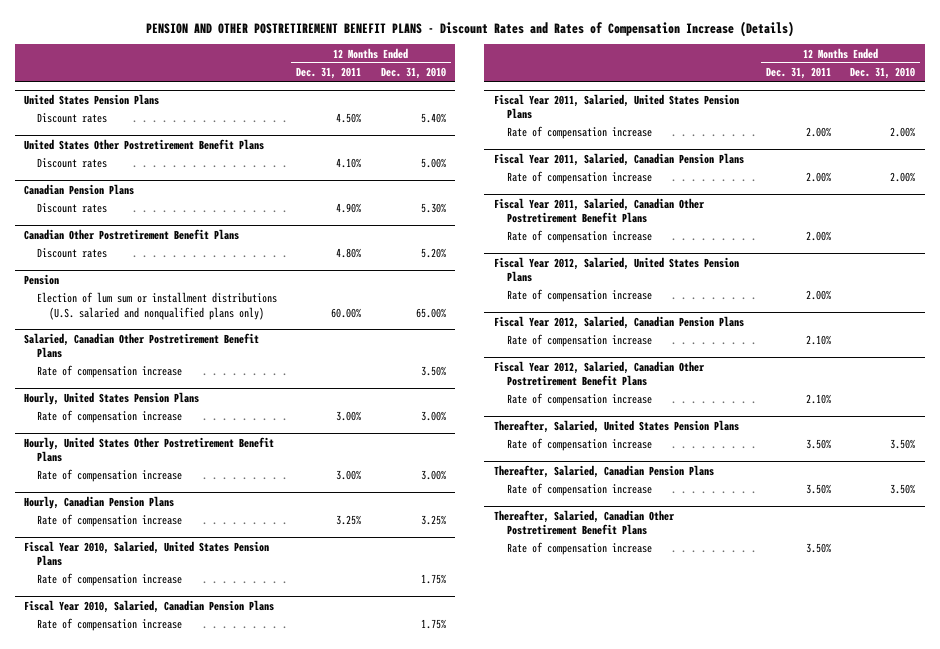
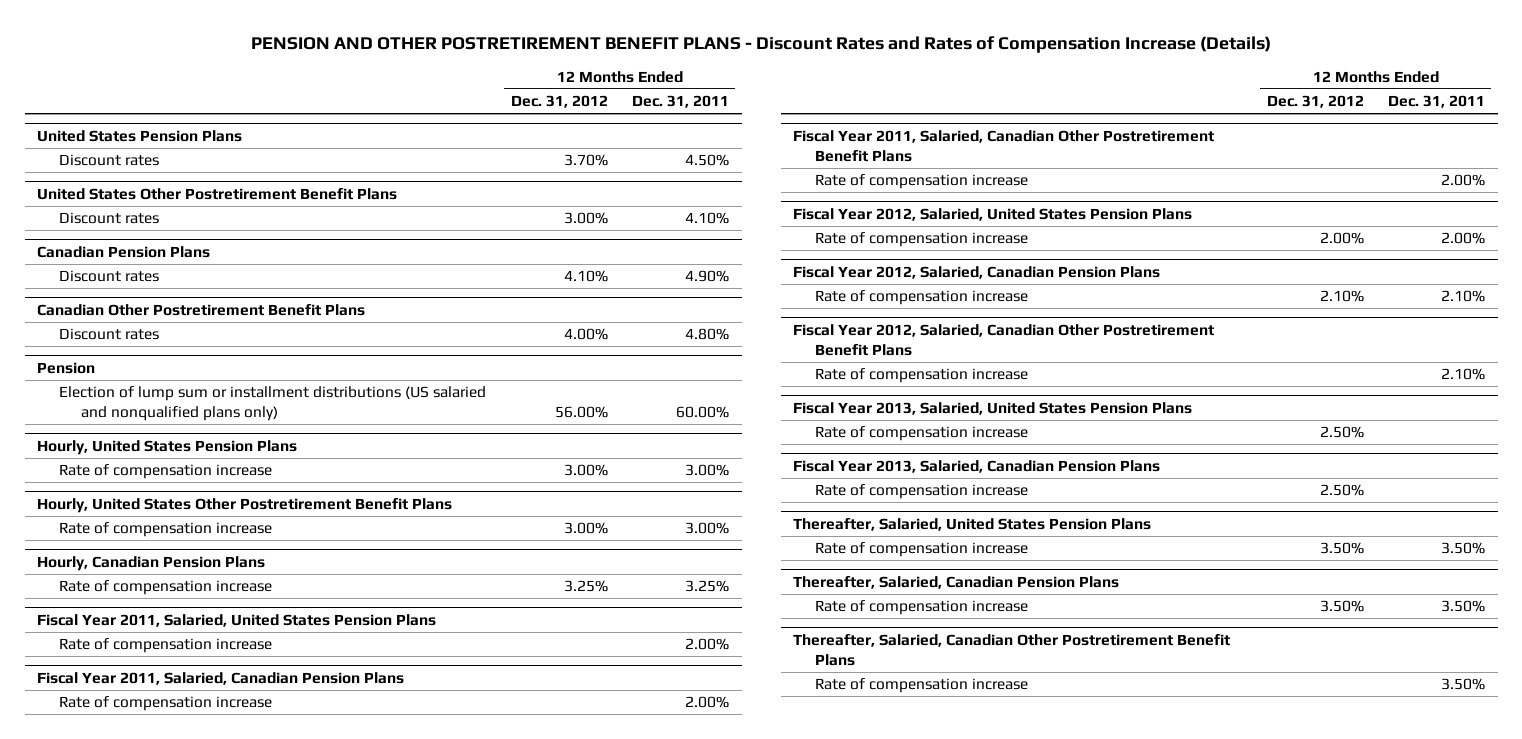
- | 12 Months Ended Dec. 31, 2011 | 12 Months Ended Dec. 31, 2010
+ | 12 Months Ended Dec. 31, 2012 | 12 Months Ended Dec. 31, 2011
@ Pension
- Election of lum sum or installment distributions (U.S. salaried and nonqualified plans only) | 60.00% | 65.00%
- Salaried, Canadian Other Postretirement Benefit Plans
- Rate of compensation increase | | 3.50%
@ Pension
+ Election of lump sum or installment distributions (US salaried and nonqualified plans only) | 56.00% | 60.00%
- Fiscal Year 2010, Salaried, United States Pension Plans
- Rate of compensation increase | | 1.75%
- Fiscal Year 2010, Salaried, Canadian Pension Plans
- Rate of compensation increase | | 1.75%
+ Fiscal Year 2013, Salaried, United States Pension Plans
+ Rate of compensation increase | 2.50% |
+ Fiscal Year 2013, Salaried, Canadian Pension Plans
+ Rate of compensation increase | 2.50% |

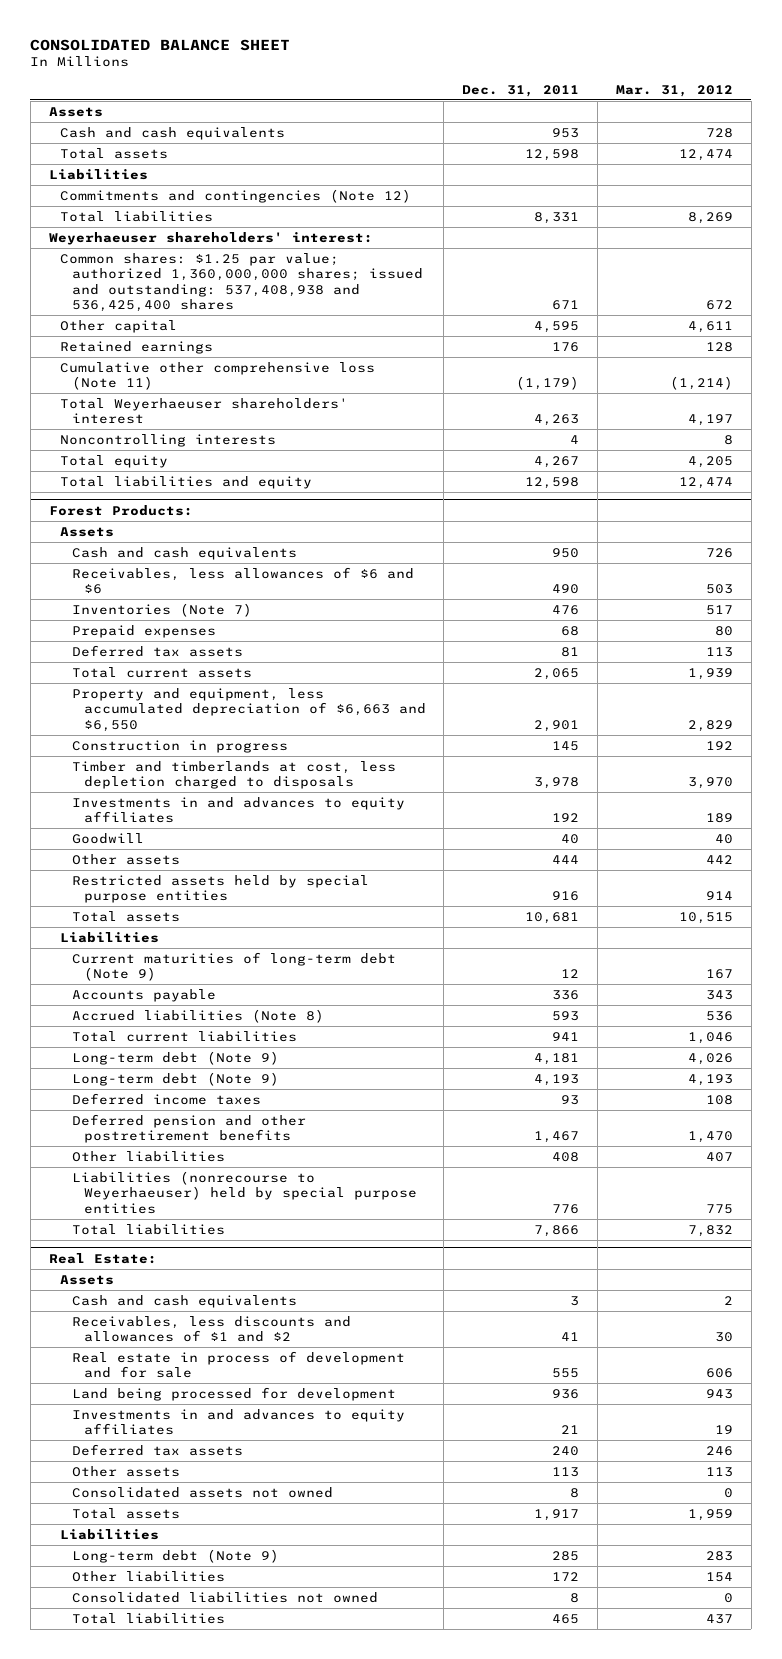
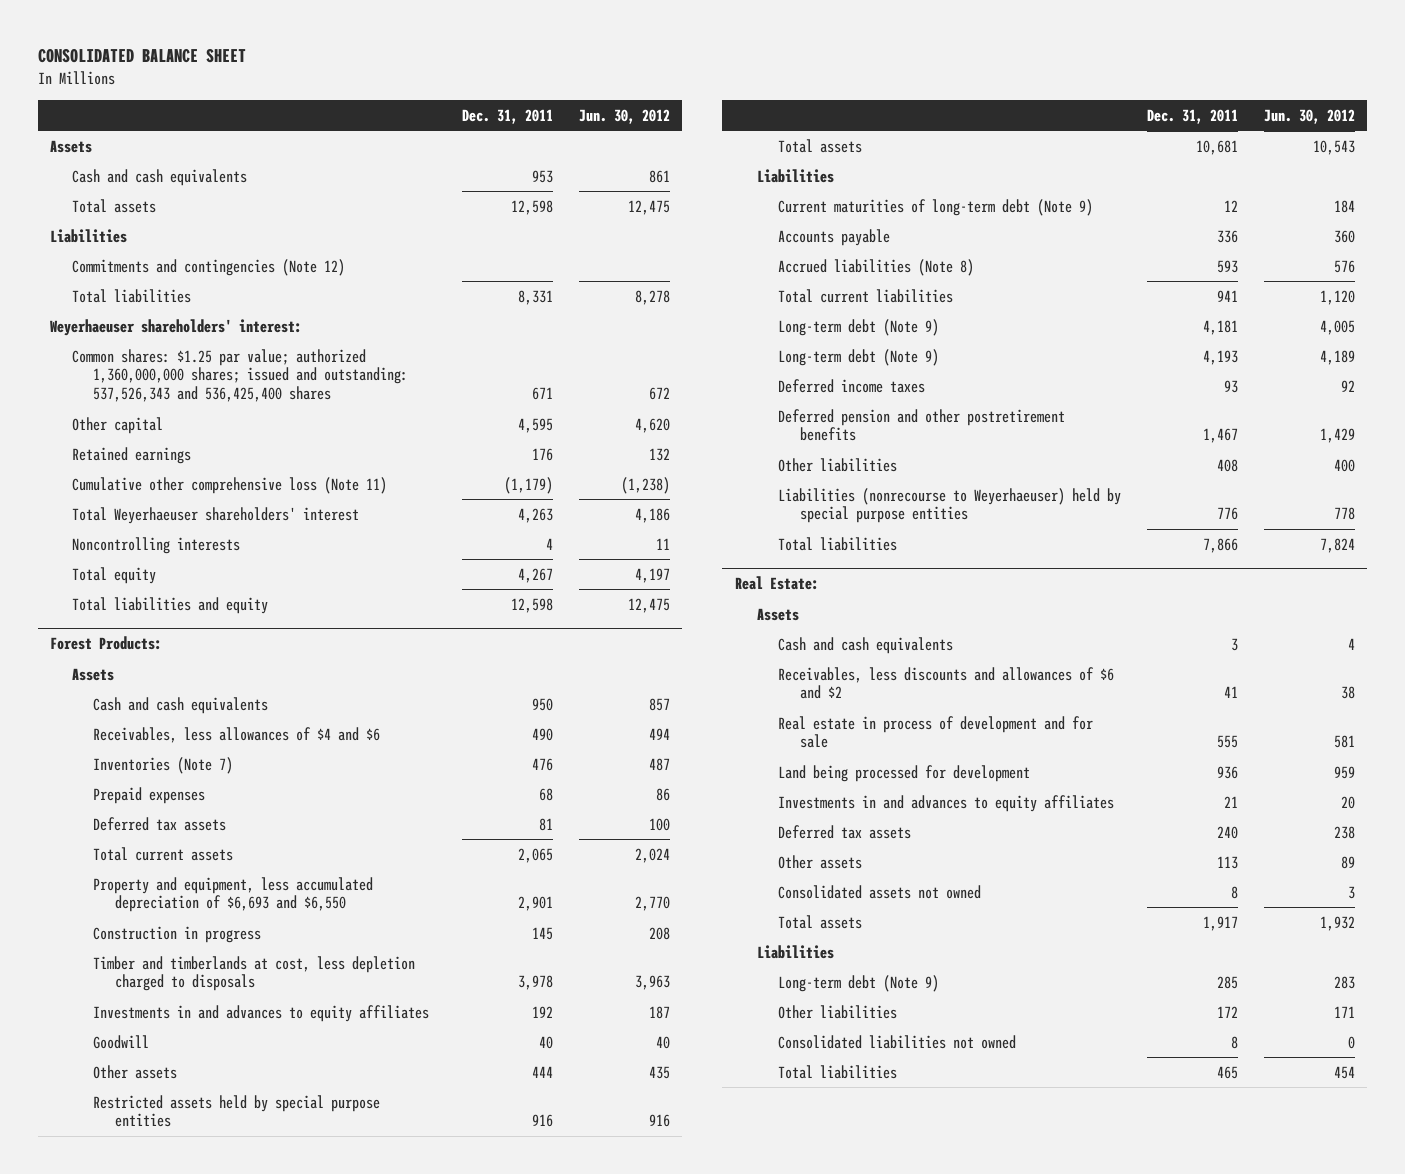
- | Dec. 31, 2011 | Mar. 31, 2012
+ | Dec. 31, 2011 | Jun. 30, 2012
- Common shares: $1.25 par value; authorized 1,360,000,000 shares; issued and outstanding: 537,408,938 and 536,425,400 shares | 671 | 672
+ Common shares: $1.25 par value; authorized 1,360,000,000 shares; issued and outstanding: 537,526,343 and 536,425,400 shares | 671 | 672
@ Forest Products:
- Receivables, less allowances of $6 and $6 | 490 | 503
+ Receivables, less allowances of $4 and $6 | 490 | 494
- Property and equipment, less accumulated depreciation of $6,663 and $6,550 | 2,901 | 2,829
+ Property and equipment, less accumulated depreciation of $6,693 and $6,550 | 2,901 | 2,770
@ Real Estate:
- Receivables, less discounts and allowances of $1 and $2 | 41 | 30
+ Receivables, less discounts and allowances of $6 and $2 | 41 | 38

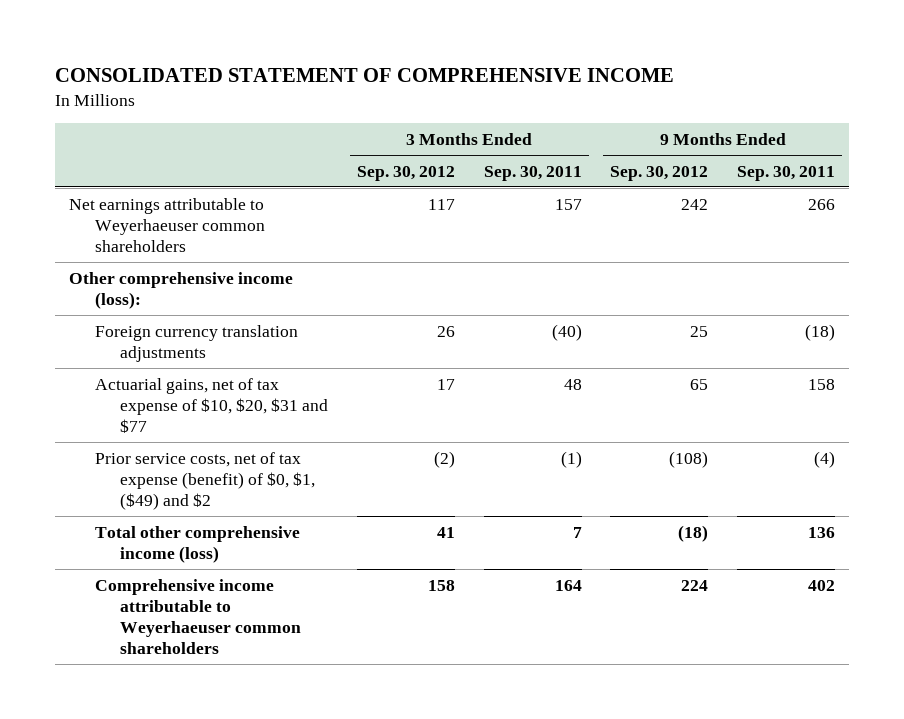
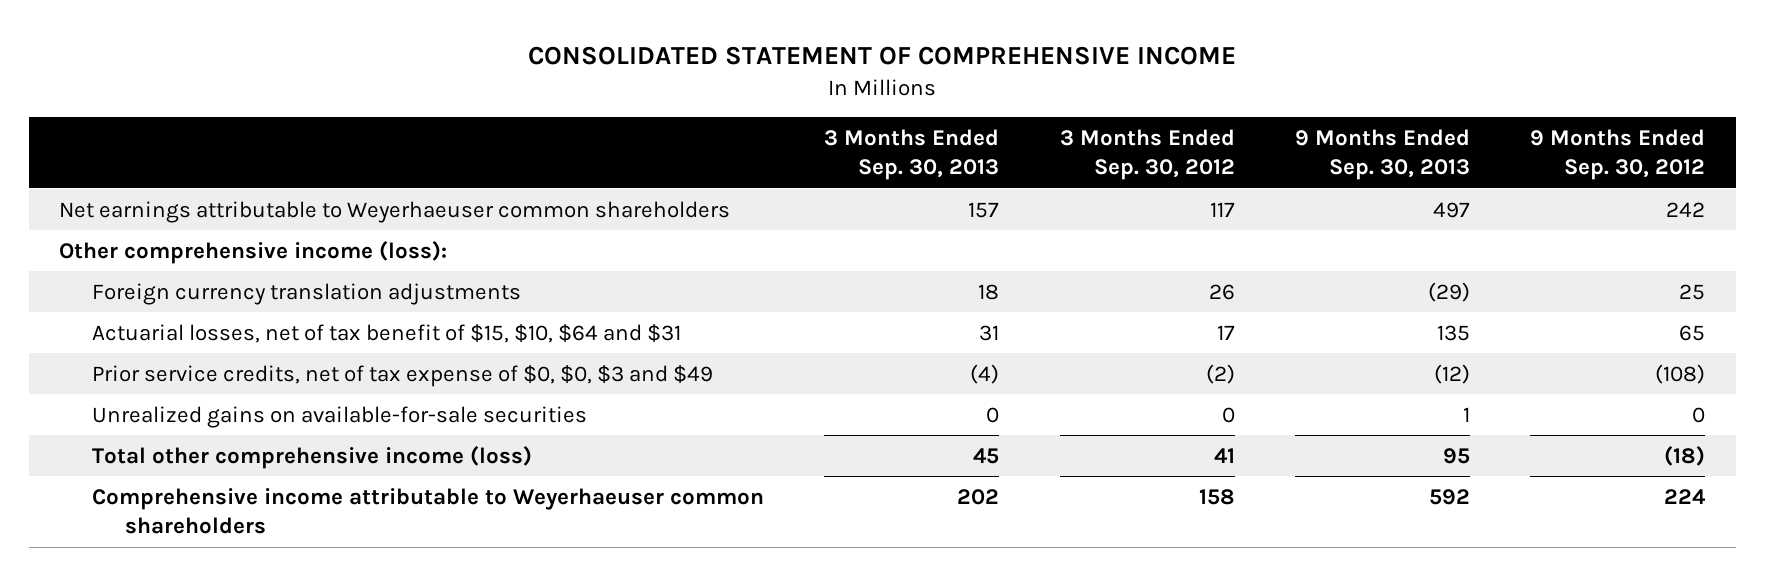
- | 3 Months Ended Sep. 30, 2012 | 3 Months Ended Sep. 30, 2011 | 9 Months Ended Sep. 30, 2012 | 9 Months Ended Sep. 30, 2011
+ | 3 Months Ended Sep. 30, 2013 | 3 Months Ended Sep. 30, 2012 | 9 Months Ended Sep. 30, 2013 | 9 Months Ended Sep. 30, 2012
- Actuarial gains, net of tax expense of $10, $20, $31 and $77 | 17 | 48 | 65 | 158
- Prior service costs, net of tax expense (benefit) of $0, $1, ($49) and $2 | (2) | (1) | (108) | (4)
+ Actuarial losses, net of tax benefit of $15, $10, $64 and $31 | 31 | 17 | 135 | 65
+ Prior service credits, net of tax expense of $0, $0, $3 and $49 | (4) | (2) | (12) | (108)
+ Unrealized gains on available-for-sale securities | 0 | 0 | 1 | 0

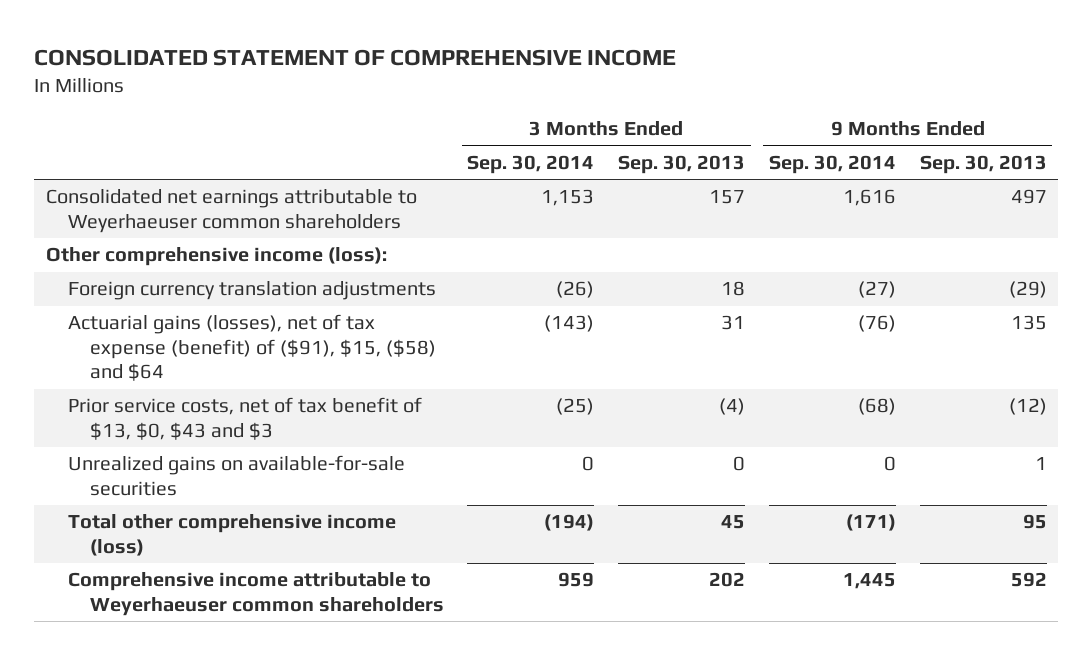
- | 3 Months Ended Sep. 30, 2013 | 3 Months Ended Sep. 30, 2012 | 9 Months Ended Sep. 30, 2013 | 9 Months Ended Sep. 30, 2012
+ | 3 Months Ended Sep. 30, 2014 | 3 Months Ended Sep. 30, 2013 | 9 Months Ended Sep. 30, 2014 | 9 Months Ended Sep. 30, 2013
- Net earnings attributable to Weyerhaeuser common shareholders | 157 | 117 | 497 | 242
+ Consolidated net earnings attributable to Weyerhaeuser common shareholders | 1,153 | 157 | 1,616 | 497
- Actuarial losses, net of tax benefit of $15, $10, $64 and $31 | 31 | 17 | 135 | 65
- Prior service credits, net of tax expense of $0, $0, $3 and $49 | (4) | (2) | (12) | (108)
+ Actuarial gains (losses), net of tax expense (benefit) of ($91), $15, ($58) and $64 | (143) | 31 | (76) | 135
+ Prior service costs, net of tax benefit of $13, $0, $43 and $3 | (25) | (4) | (68) | (12)

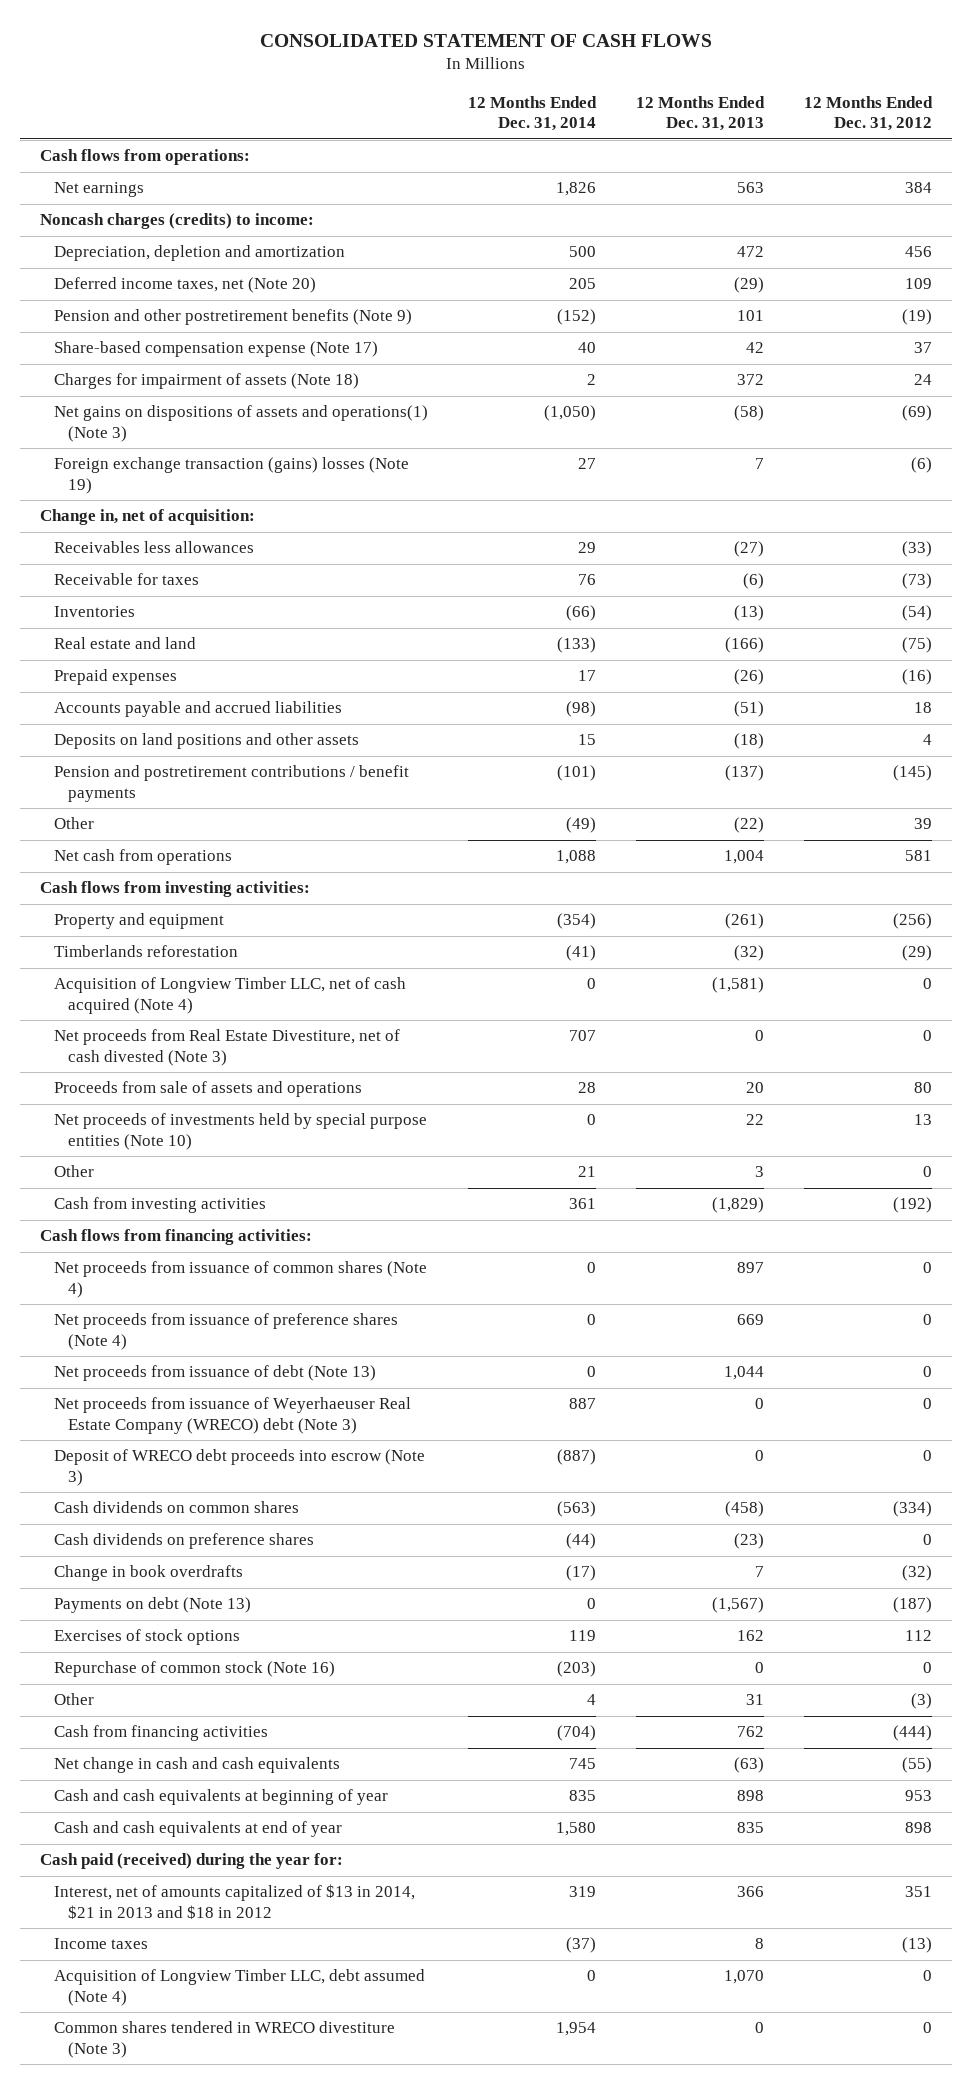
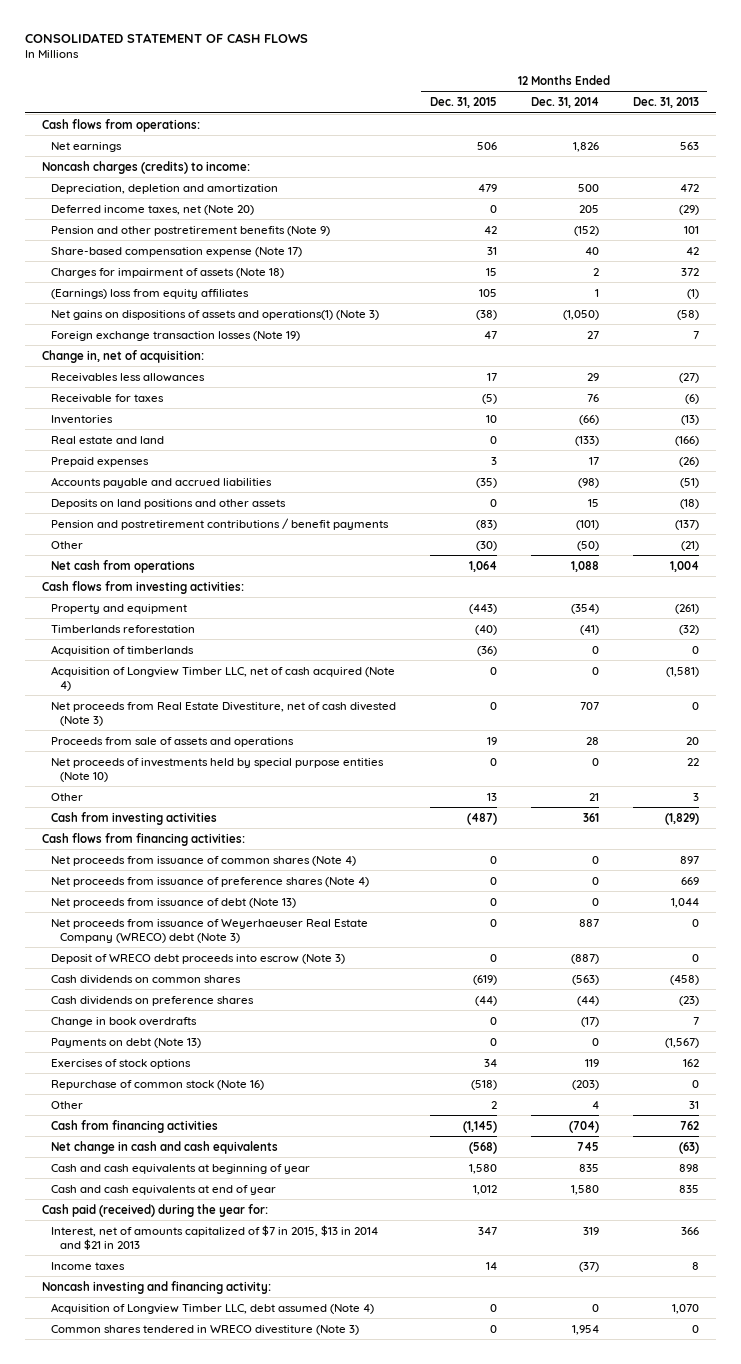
- | 12 Months Ended Dec. 31, 2014 | 12 Months Ended Dec. 31, 2013 | 12 Months Ended Dec. 31, 2012
+ | 12 Months Ended Dec. 31, 2015 | 12 Months Ended Dec. 31, 2014 | 12 Months Ended Dec. 31, 2013
+ (Earnings) loss from equity affiliates | 105 | 1 | (1)
- Foreign exchange transaction (gains) losses (Note 19) | 27 | 7 | (6)
+ Foreign exchange transaction losses (Note 19) | 47 | 27 | 7
- Other | (49) | (22) | 39
+ Other | (30) | (50) | (21)
+ Acquisition of timberlands | (36) | 0 | 0
- Interest, net of amounts capitalized of $13 in 2014, $21 in 2013 and $18 in 2012 | 319 | 366 | 351
+ Interest, net of amounts capitalized of $7 in 2015, $13 in 2014 and $21 in 2013 | 347 | 319 | 366
+ Noncash investing and financing activity:

